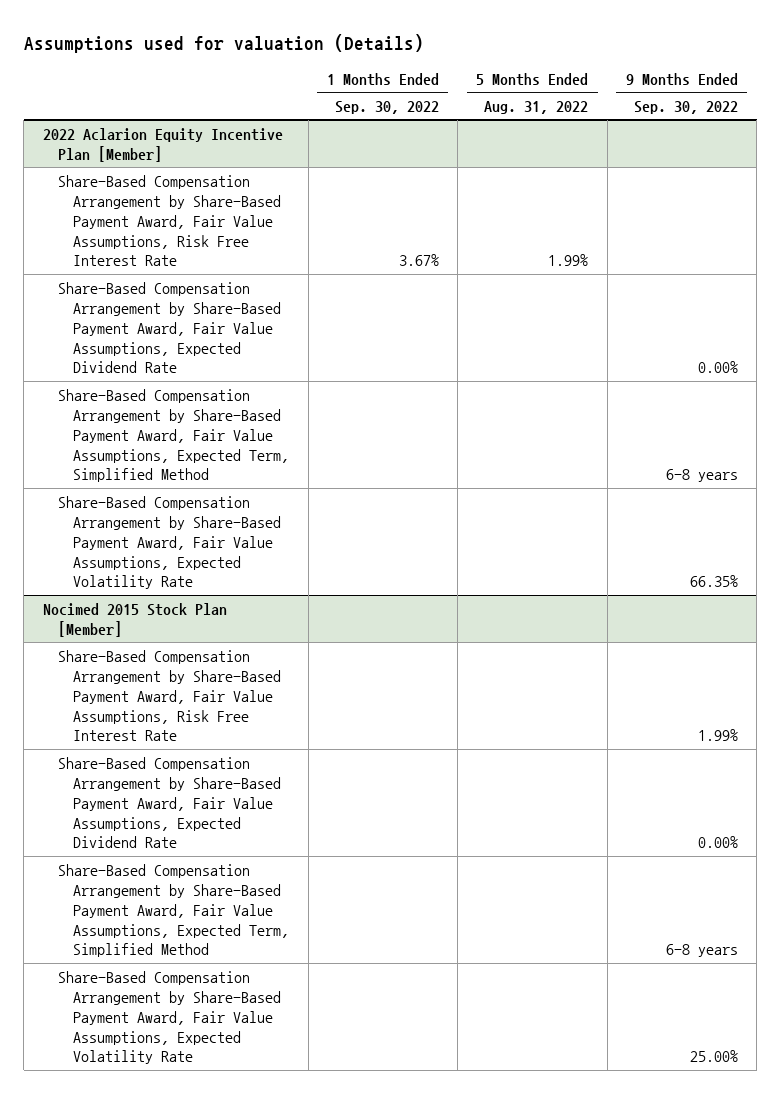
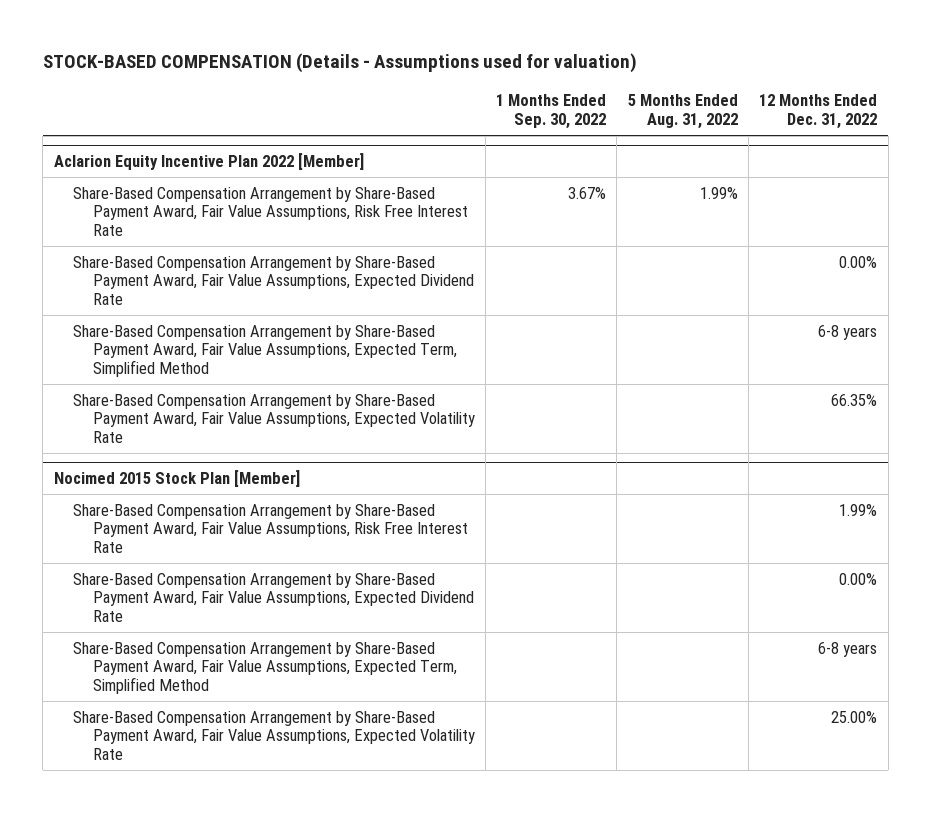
- Assumptions used for valuation (Details)
+ STOCK-BASED COMPENSATION (Details - Assumptions used for valuation)
- | 1 Months Ended Sep. 30, 2022 | 5 Months Ended Aug. 31, 2022 | 9 Months Ended Sep. 30, 2022
+ | 1 Months Ended Sep. 30, 2022 | 5 Months Ended Aug. 31, 2022 | 12 Months Ended Dec. 31, 2022
- 2022 Aclarion Equity Incentive Plan [Member]
+ Aclarion Equity Incentive Plan 2022 [Member]

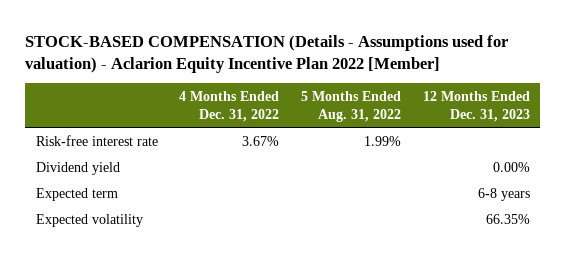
- STOCK-BASED COMPENSATION (Details - Assumptions used for valuation)
+ STOCK-BASED COMPENSATION (Details - Assumptions used for valuation) - Aclarion Equity Incentive Plan 2022 [Member]
- | 1 Months Ended Sep. 30, 2022 | 5 Months Ended Aug. 31, 2022 | 12 Months Ended Dec. 31, 2022
+ | 4 Months Ended Dec. 31, 2022 | 5 Months Ended Aug. 31, 2022 | 12 Months Ended Dec. 31, 2023
- Aclarion Equity Incentive Plan 2022 [Member]
- Share-Based Compensation Arrangement by Share-Based Payment Award, Fair Value Assumptions, Risk Free Interest Rate | 3.67% | 1.99% |
- Share-Based Compensation Arrangement by Share-Based Payment Award, Fair Value Assumptions, Expected Dividend Rate | | | 0.00%
- Share-Based Compensation Arrangement by Share-Based Payment Award, Fair Value Assumptions, Expected Term, Simplified Method | | | 6-8 years
- Share-Based Compensation Arrangement by Share-Based Payment Award, Fair Value Assumptions, Expected Volatility Rate | | | 66.35%
- Nocimed 2015 Stock Plan [Member]
- Share-Based Compensation Arrangement by Share-Based Payment Award, Fair Value Assumptions, Risk Free Interest Rate | | | 1.99%
- Share-Based Compensation Arrangement by Share-Based Payment Award, Fair Value Assumptions, Expected Dividend Rate | | | 0.00%
- Share-Based Compensation Arrangement by Share-Based Payment Award, Fair Value Assumptions, Expected Term, Simplified Method | | | 6-8 years
- Share-Based Compensation Arrangement by Share-Based Payment Award, Fair Value Assumptions, Expected Volatility Rate | | | 25.00%
+ Risk-free interest rate | 3.67% | 1.99% |
+ Dividend yield | | | 0.00%
+ Expected term | | | 6-8 years
+ Expected volatility | | | 66.35%

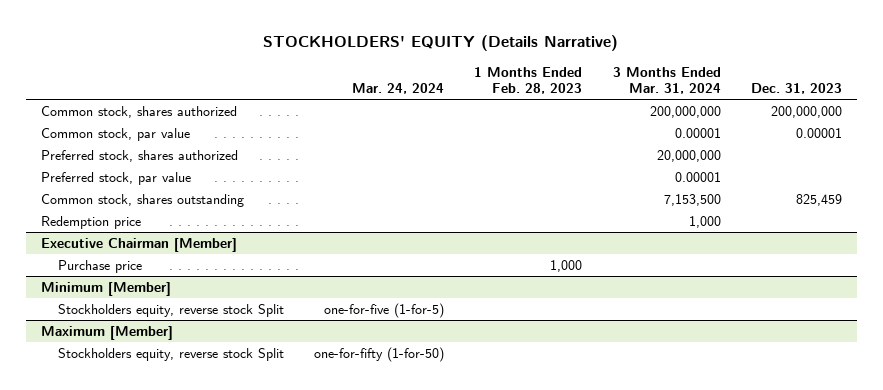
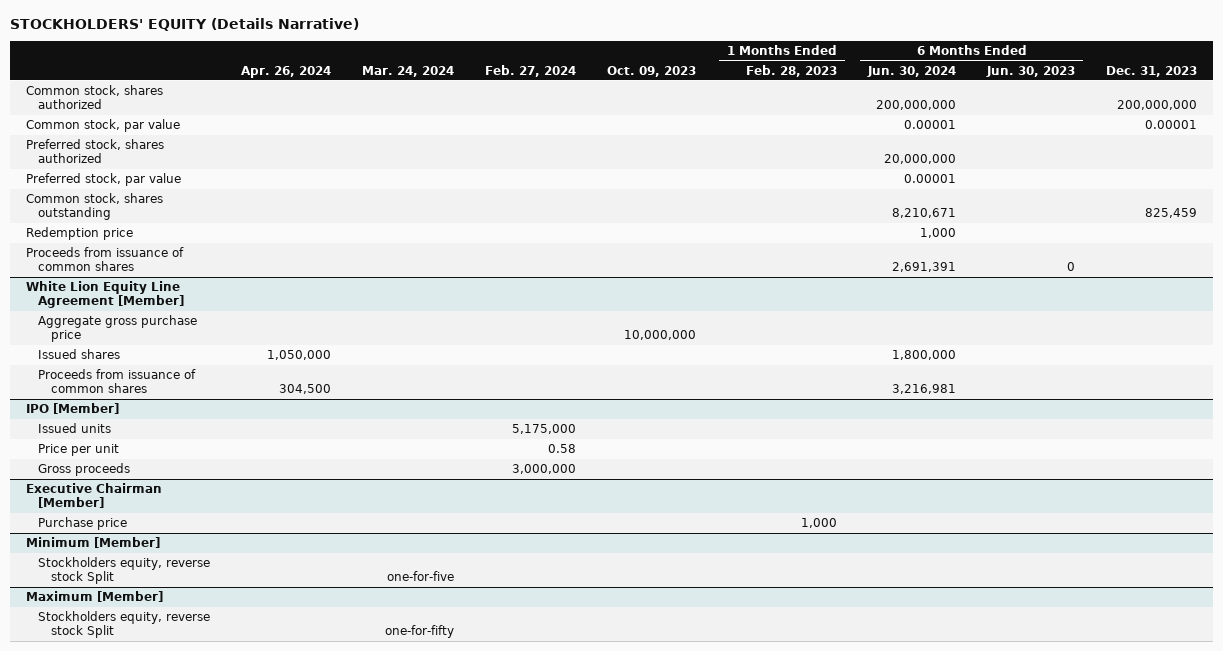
- | Mar. 24, 2024 | 1 Months Ended Feb. 28, 2023 | 3 Months Ended Mar. 31, 2024 | Dec. 31, 2023
+ | Apr. 26, 2024 | Mar. 24, 2024 | Feb. 27, 2024 | Oct. 09, 2023 | 1 Months Ended Feb. 28, 2023 | 6 Months Ended Jun. 30, 2024 | 6 Months Ended Jun. 30, 2023 | Dec. 31, 2023
+ Proceeds from issuance of common shares | | | | | | 2,691,391 | 0 |
+ White Lion Equity Line Agreement [Member]
+ Aggregate gross purchase price | | | | 10,000,000 | | | |
+ Issued shares | 1,050,000 | | | | | 1,800,000 | |
+ Proceeds from issuance of common shares | 304,500 | | | | | 3,216,981 | |
+ IPO [Member]
+ Issued units | | | 5,175,000 | | | | |
+ Price per unit | | | 0.58 | | | | |
+ Gross proceeds | | | 3,000,000 | | | | |
@ Minimum [Member]
- Stockholders equity, reverse stock Split | one-for-five (1-for-5) | | |
+ Stockholders equity, reverse stock Split | | one-for-five | | | | | |
@ Maximum [Member]
- Stockholders equity, reverse stock Split | one-for-fifty (1-for-50) | | |
+ Stockholders equity, reverse stock Split | | one-for-fifty | | | | | |

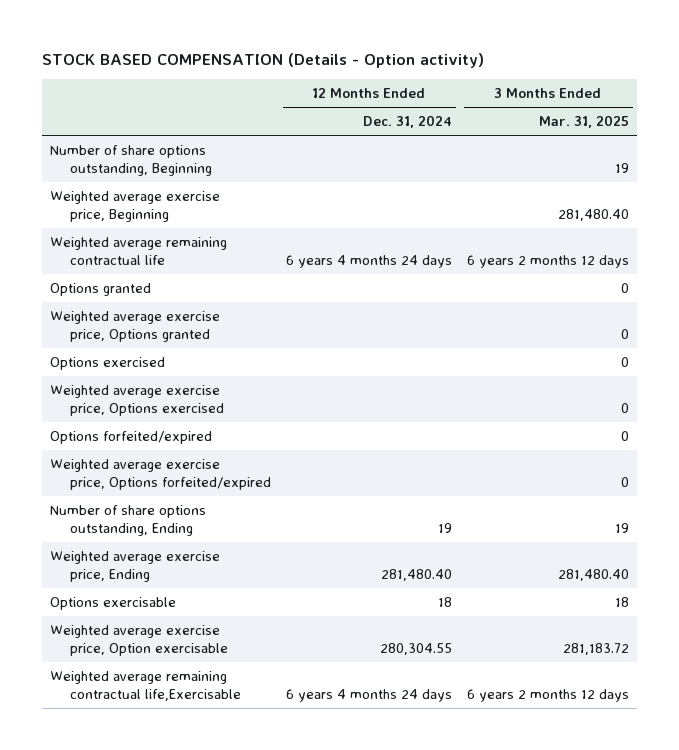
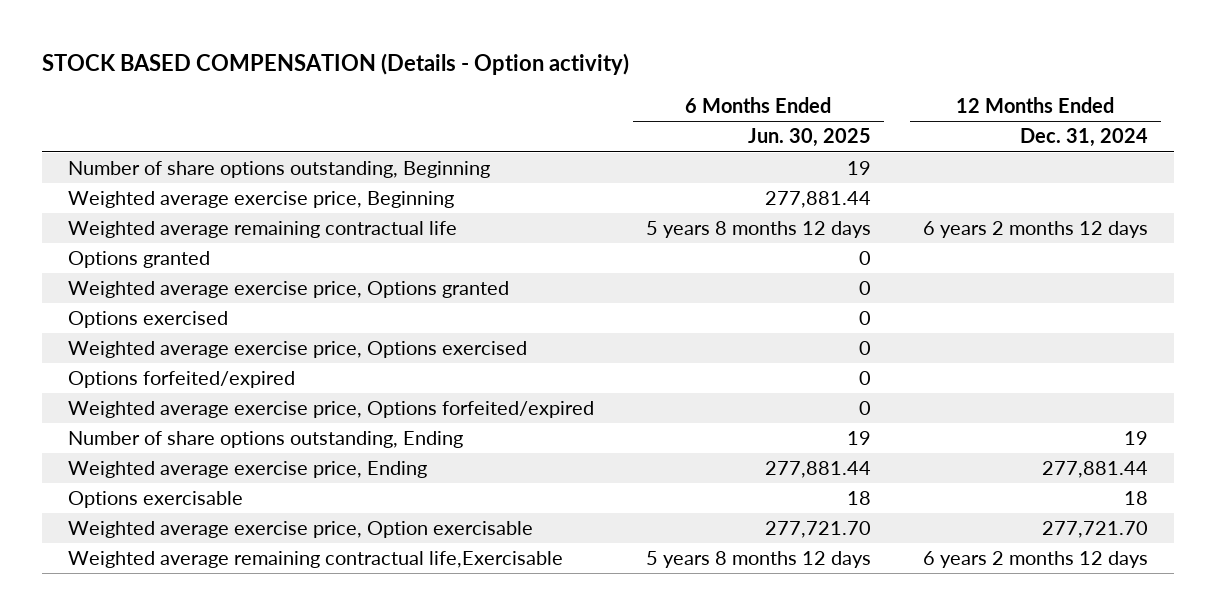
- | 12 Months Ended Dec. 31, 2024 | 3 Months Ended Mar. 31, 2025
+ | 6 Months Ended Jun. 30, 2025 | 12 Months Ended Dec. 31, 2024
- Weighted average remaining contractual life | 6 years 4 months 24 days | 6 years 2 months 12 days
+ Weighted average remaining contractual life | 5 years 8 months 12 days | 6 years 2 months 12 days
- Weighted average exercise price, Ending | 281,480.40 | 281,480.40
+ Weighted average exercise price, Ending | 277,881.44 | 277,881.44
- Weighted average exercise price, Option exercisable | 280,304.55 | 281,183.72
- Weighted average remaining contractual life,Exercisable | 6 years 4 months 24 days | 6 years 2 months 12 days
+ Weighted average exercise price, Option exercisable | 277,721.70 | 277,721.70
+ Weighted average remaining contractual life,Exercisable | 5 years 8 months 12 days | 6 years 2 months 12 days

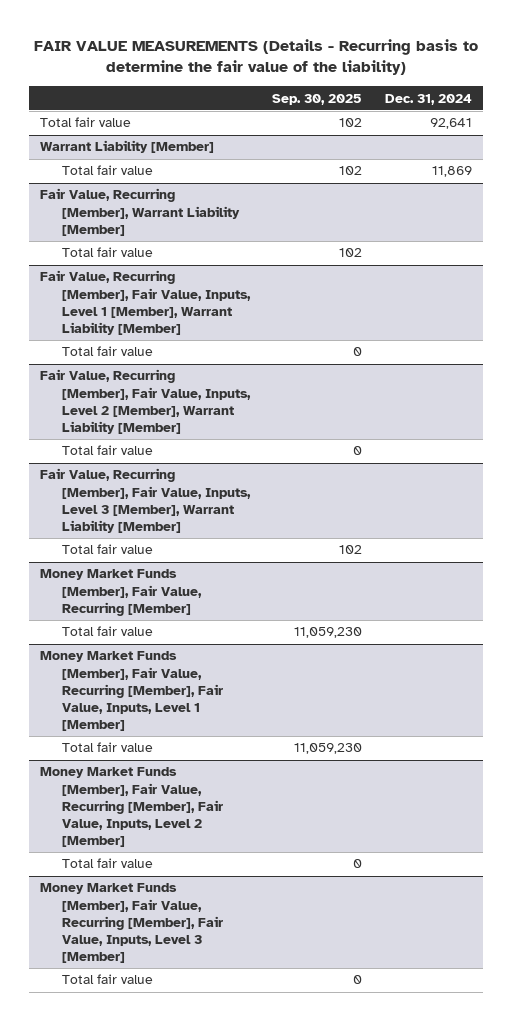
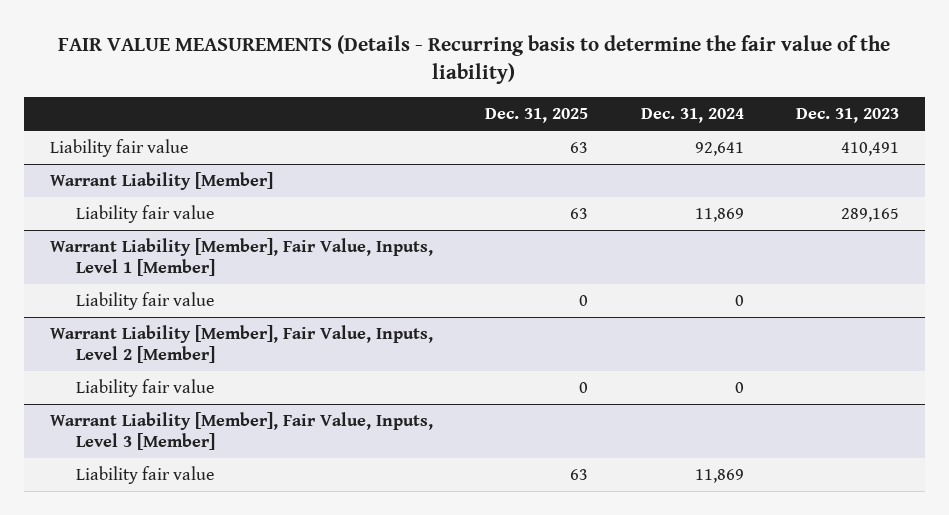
- | Sep. 30, 2025 | Dec. 31, 2024
+ | Dec. 31, 2025 | Dec. 31, 2024 | Dec. 31, 2023
- Total fair value | 102 | 92,641
+ Liability fair value | 63 | 92,641 | 410,491
@ Warrant Liability [Member]
- Total fair value | 102 | 11,869
- Fair Value, Recurring [Member], Warrant Liability [Member]
- Total fair value | 102 |
- Fair Value, Recurring [Member], Fair Value, Inputs, Level 1 [Member], Warrant Liability [Member]
- Total fair value | 0 |
- Fair Value, Recurring [Member], Fair Value, Inputs, Level 2 [Member], Warrant Liability [Member]
- Total fair value | 0 |
- Fair Value, Recurring [Member], Fair Value, Inputs, Level 3 [Member], Warrant Liability [Member]
- Total fair value | 102 |
- Money Market Funds [Member], Fair Value, Recurring [Member]
- Total fair value | 11,059,230 |
- Money Market Funds [Member], Fair Value, Recurring [Member], Fair Value, Inputs, Level 1 [Member]
- Total fair value | 11,059,230 |
- Money Market Funds [Member], Fair Value, Recurring [Member], Fair Value, Inputs, Level 2 [Member]
- Total fair value | 0 |
- Money Market Funds [Member], Fair Value, Recurring [Member], Fair Value, Inputs, Level 3 [Member]
- Total fair value | 0 |
@ Warrant Liability [Member]
+ Liability fair value | 63 | 11,869 | 289,165
+ Warrant Liability [Member], Fair Value, Inputs, Level 1 [Member]
+ Liability fair value | 0 | 0 |
+ Warrant Liability [Member], Fair Value, Inputs, Level 2 [Member]
+ Liability fair value | 0 | 0 |
+ Warrant Liability [Member], Fair Value, Inputs, Level 3 [Member]
+ Liability fair value | 63 | 11,869 |

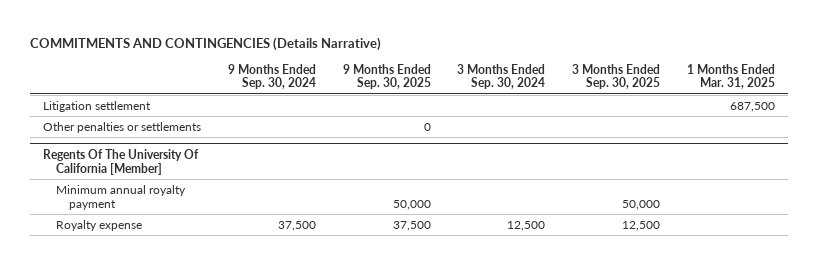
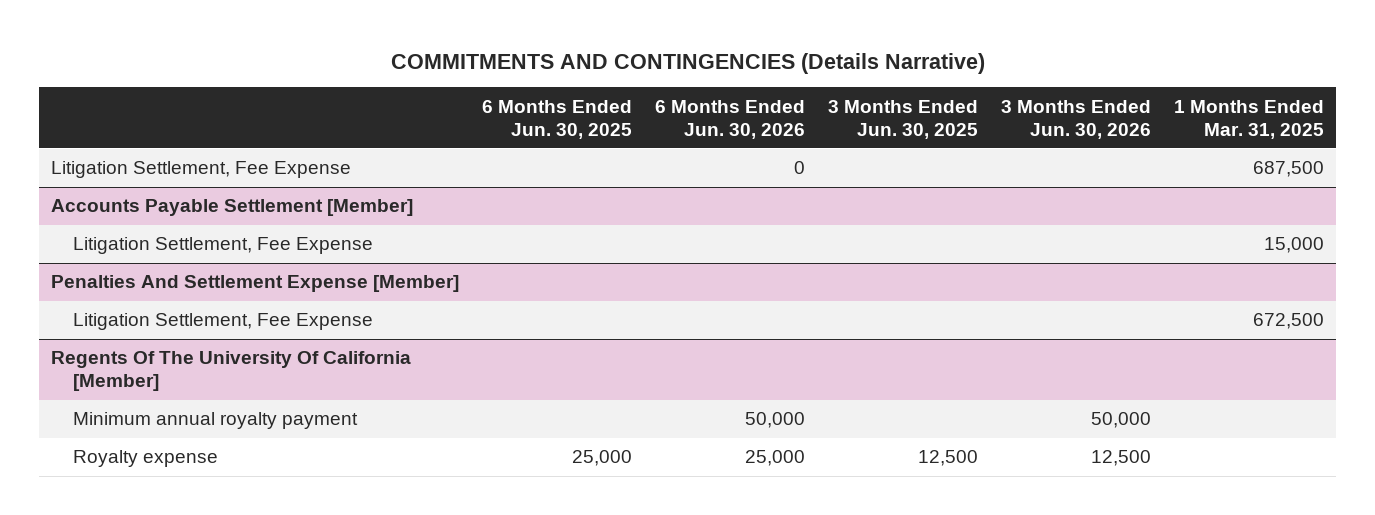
- | 9 Months Ended Sep. 30, 2024 | 9 Months Ended Sep. 30, 2025 | 3 Months Ended Sep. 30, 2024 | 3 Months Ended Sep. 30, 2025 | 1 Months Ended Mar. 31, 2025
+ | 6 Months Ended Jun. 30, 2025 | 6 Months Ended Jun. 30, 2026 | 3 Months Ended Jun. 30, 2025 | 3 Months Ended Jun. 30, 2026 | 1 Months Ended Mar. 31, 2025
- Litigation settlement | | | | | 687,500
- Other penalties or settlements | | 0 | | |
+ Litigation Settlement, Fee Expense | | 0 | | | 687,500
+ Accounts Payable Settlement [Member]
+ Litigation Settlement, Fee Expense | | | | | 15,000
+ Penalties And Settlement Expense [Member]
+ Litigation Settlement, Fee Expense | | | | | 672,500

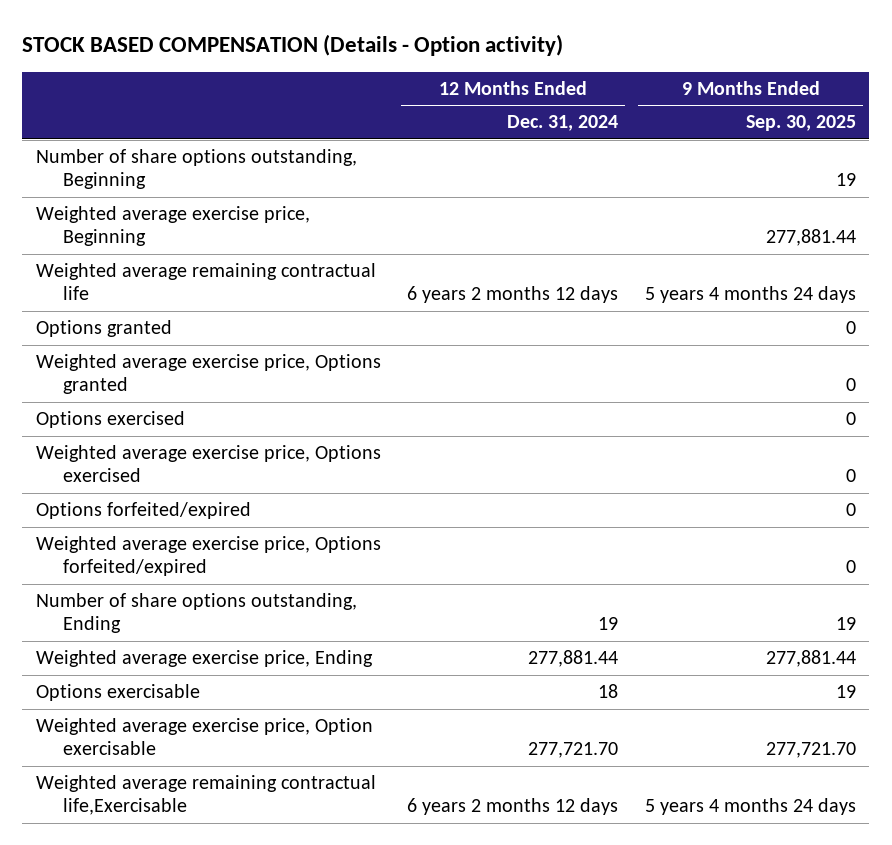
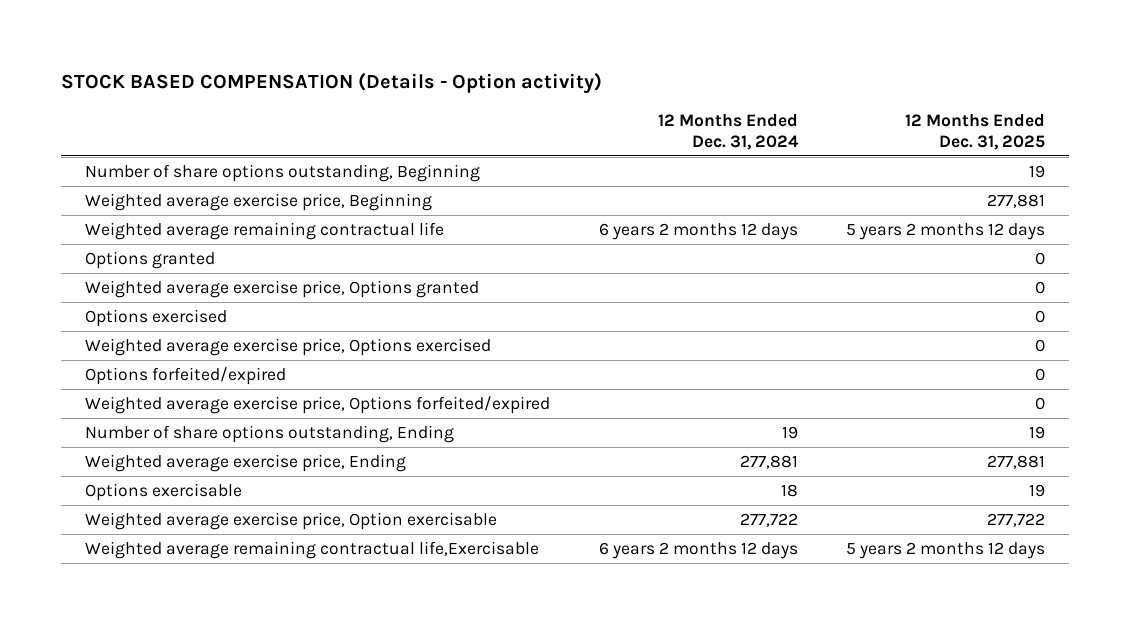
- | 12 Months Ended Dec. 31, 2024 | 9 Months Ended Sep. 30, 2025
+ | 12 Months Ended Dec. 31, 2024 | 12 Months Ended Dec. 31, 2025
- Weighted average exercise price, Ending | 277,881.44 | 277,881.44
+ Weighted average exercise price, Ending | 277,881 | 277,881
- Weighted average exercise price, Option exercisable | 277,721.70 | 277,721.70
+ Weighted average exercise price, Option exercisable | 277,722 | 277,722

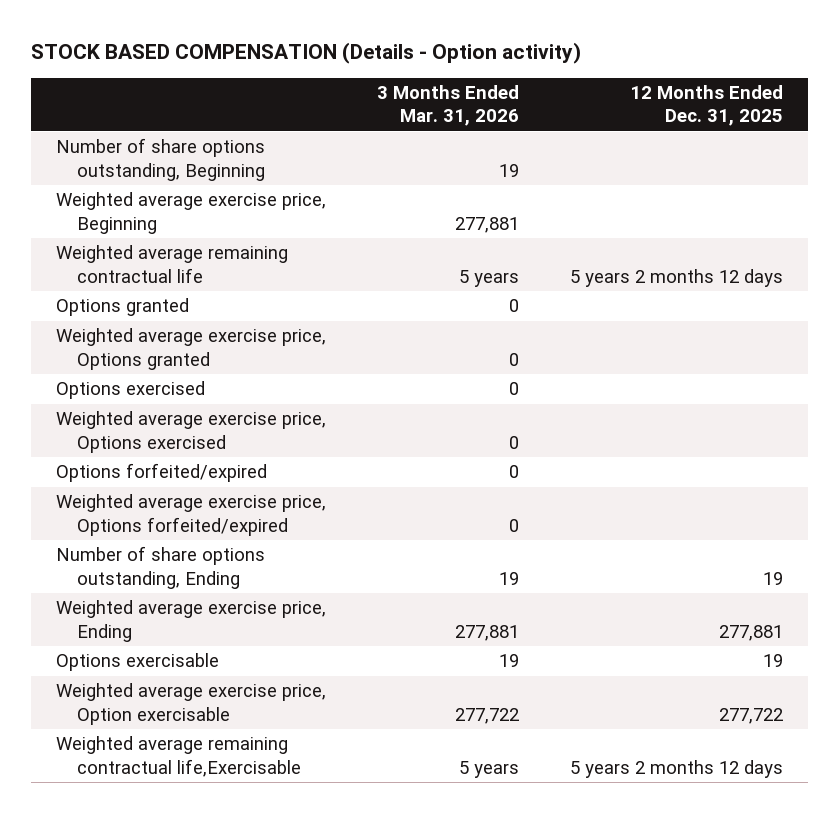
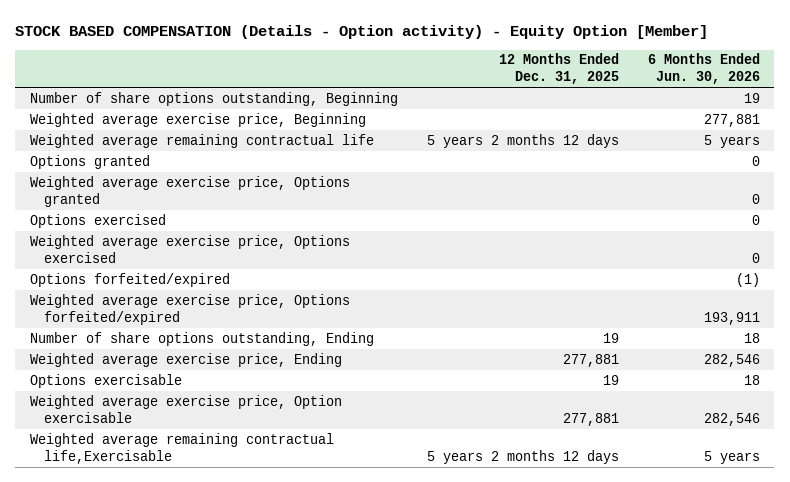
- STOCK BASED COMPENSATION (Details - Option activity)
+ STOCK BASED COMPENSATION (Details - Option activity) - Equity Option [Member]
- | 3 Months Ended Mar. 31, 2026 | 12 Months Ended Dec. 31, 2025
+ | 12 Months Ended Dec. 31, 2025 | 6 Months Ended Jun. 30, 2026
- Weighted average exercise price, Option exercisable | 277,722 | 277,722
+ Weighted average exercise price, Option exercisable | 277,881 | 282,546

